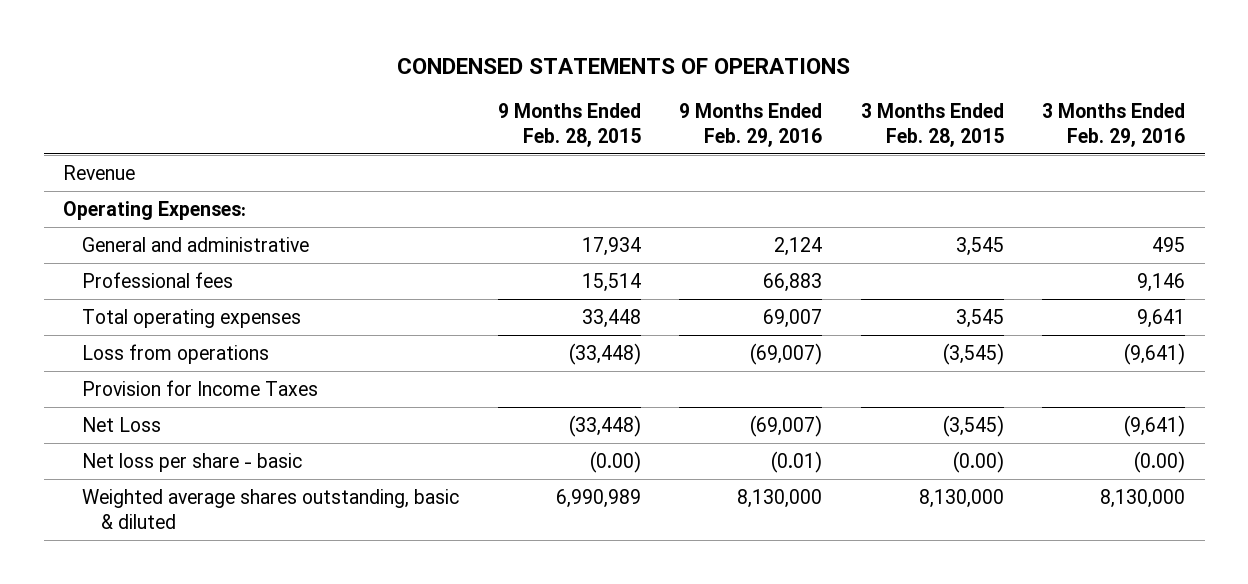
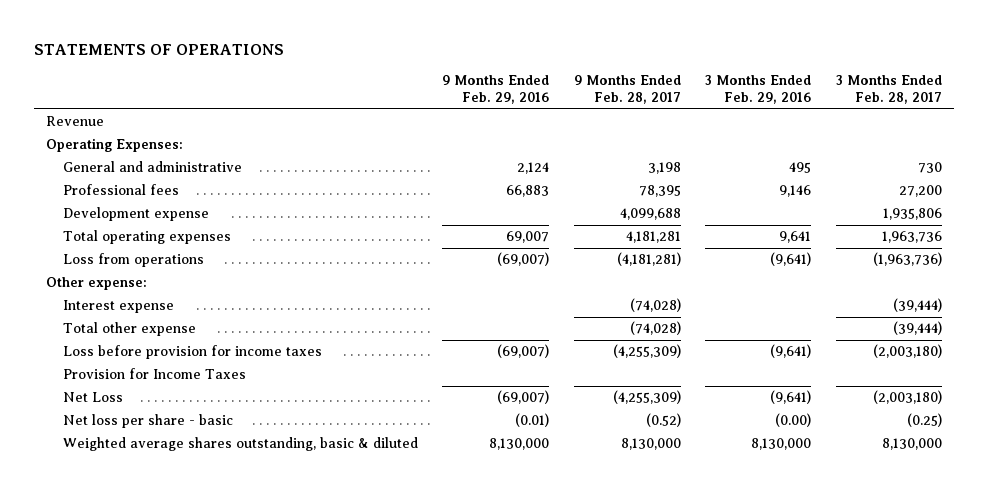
- CONDENSED STATEMENTS OF OPERATIONS
+ STATEMENTS OF OPERATIONS
- | 9 Months Ended Feb. 28, 2015 | 9 Months Ended Feb. 29, 2016 | 3 Months Ended Feb. 28, 2015 | 3 Months Ended Feb. 29, 2016
+ | 9 Months Ended Feb. 29, 2016 | 9 Months Ended Feb. 28, 2017 | 3 Months Ended Feb. 29, 2016 | 3 Months Ended Feb. 28, 2017
+ Development expense | | 4,099,688 | | 1,935,806
+ Other expense:
+ Interest expense | | (74,028) | | (39,444)
+ Total other expense | | (74,028) | | (39,444)
+ Loss before provision for income taxes | (69,007) | (4,255,309) | (9,641) | (2,003,180)

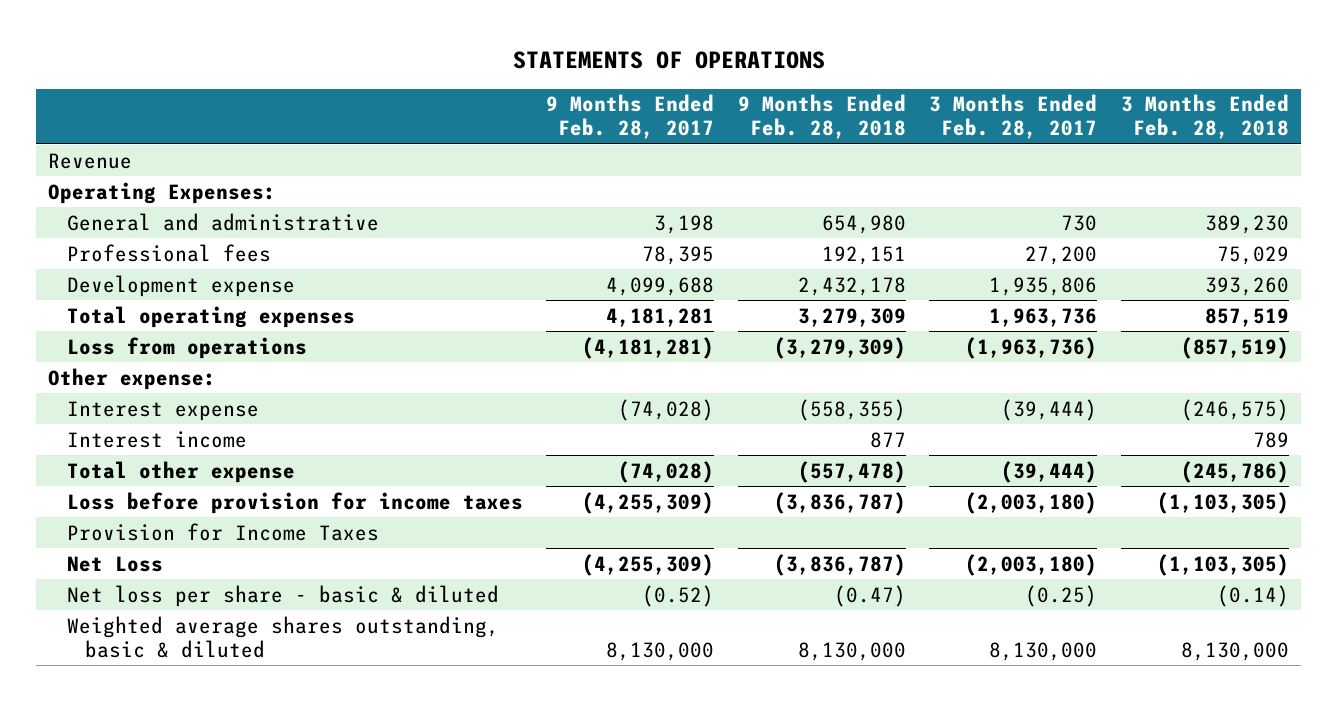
- | 9 Months Ended Feb. 29, 2016 | 9 Months Ended Feb. 28, 2017 | 3 Months Ended Feb. 29, 2016 | 3 Months Ended Feb. 28, 2017
+ | 9 Months Ended Feb. 28, 2017 | 9 Months Ended Feb. 28, 2018 | 3 Months Ended Feb. 28, 2017 | 3 Months Ended Feb. 28, 2018
+ Interest income | | 877 | | 789
- Net loss per share - basic | (0.01) | (0.52) | (0.00) | (0.25)
+ Net loss per share - basic & diluted | (0.52) | (0.47) | (0.25) | (0.14)

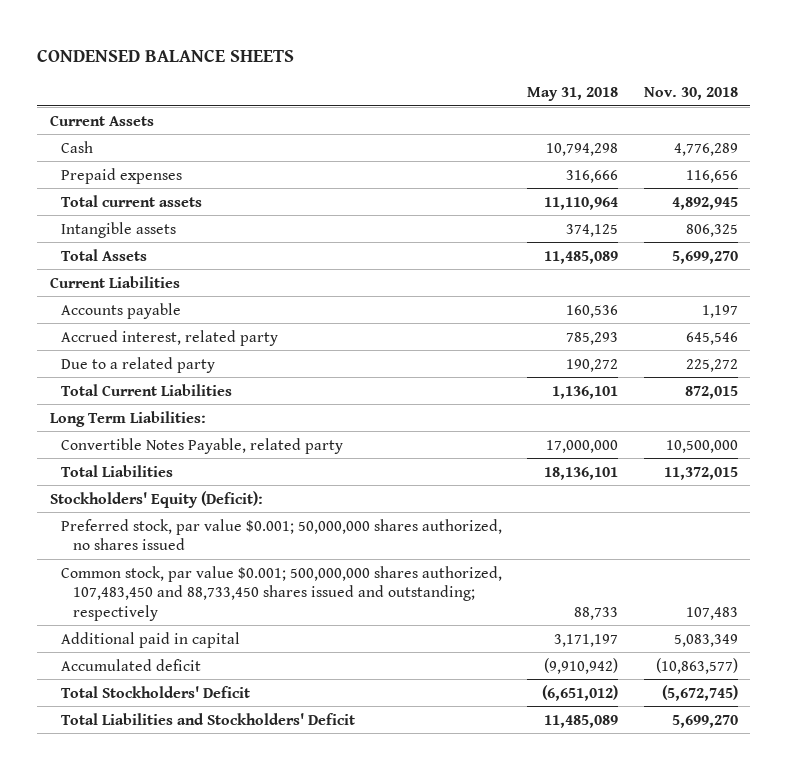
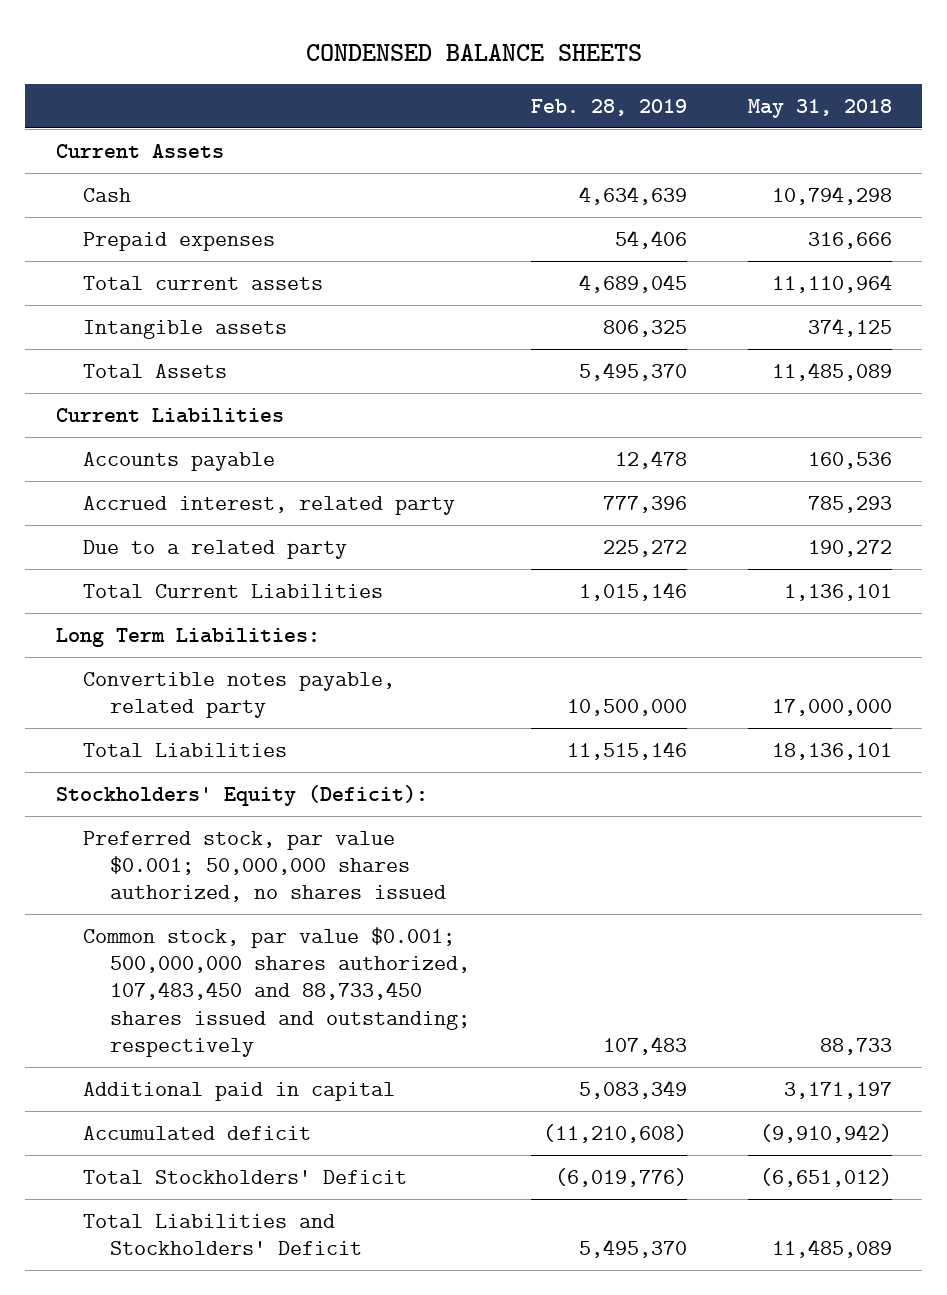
- | May 31, 2018 | Nov. 30, 2018
+ | Feb. 28, 2019 | May 31, 2018
- Convertible Notes Payable, related party | 17,000,000 | 10,500,000
+ Convertible notes payable, related party | 10,500,000 | 17,000,000

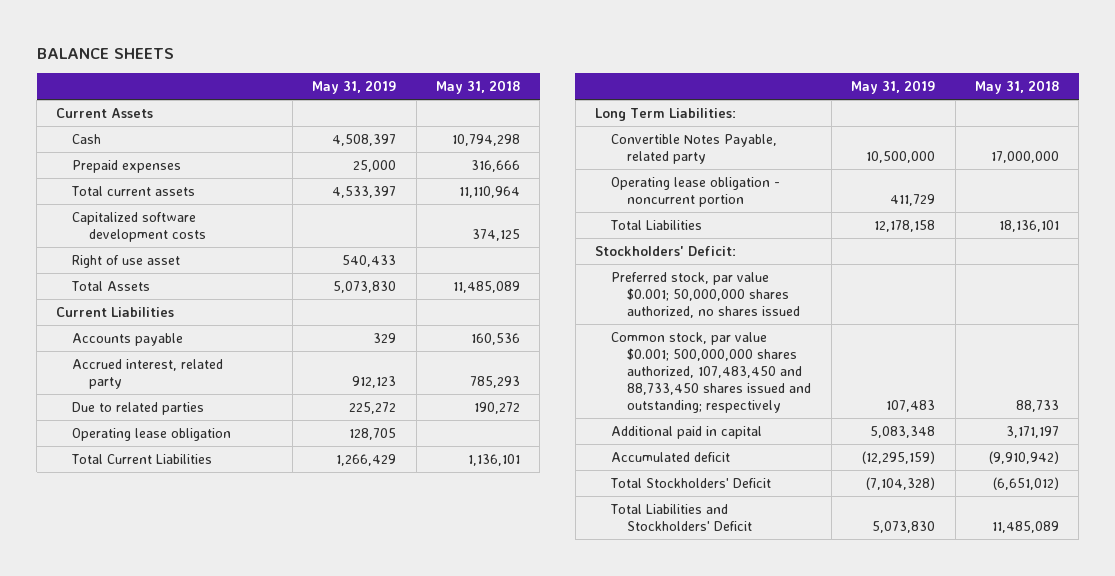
- CONDENSED BALANCE SHEETS
+ BALANCE SHEETS
- | Feb. 28, 2019 | May 31, 2018
+ | May 31, 2019 | May 31, 2018
- Intangible assets | 806,325 | 374,125
+ Capitalized software development costs | | 374,125
+ Right of use asset | 540,433 |
- Due to a related party | 225,272 | 190,272
+ Due to related parties | 225,272 | 190,272
+ Operating lease obligation | 128,705 |
- Convertible notes payable, related party | 10,500,000 | 17,000,000
+ Convertible Notes Payable, related party | 10,500,000 | 17,000,000
+ Operating lease obligation - noncurrent portion | 411,729 |
- Stockholders' Equity (Deficit):
+ Stockholders' Deficit:

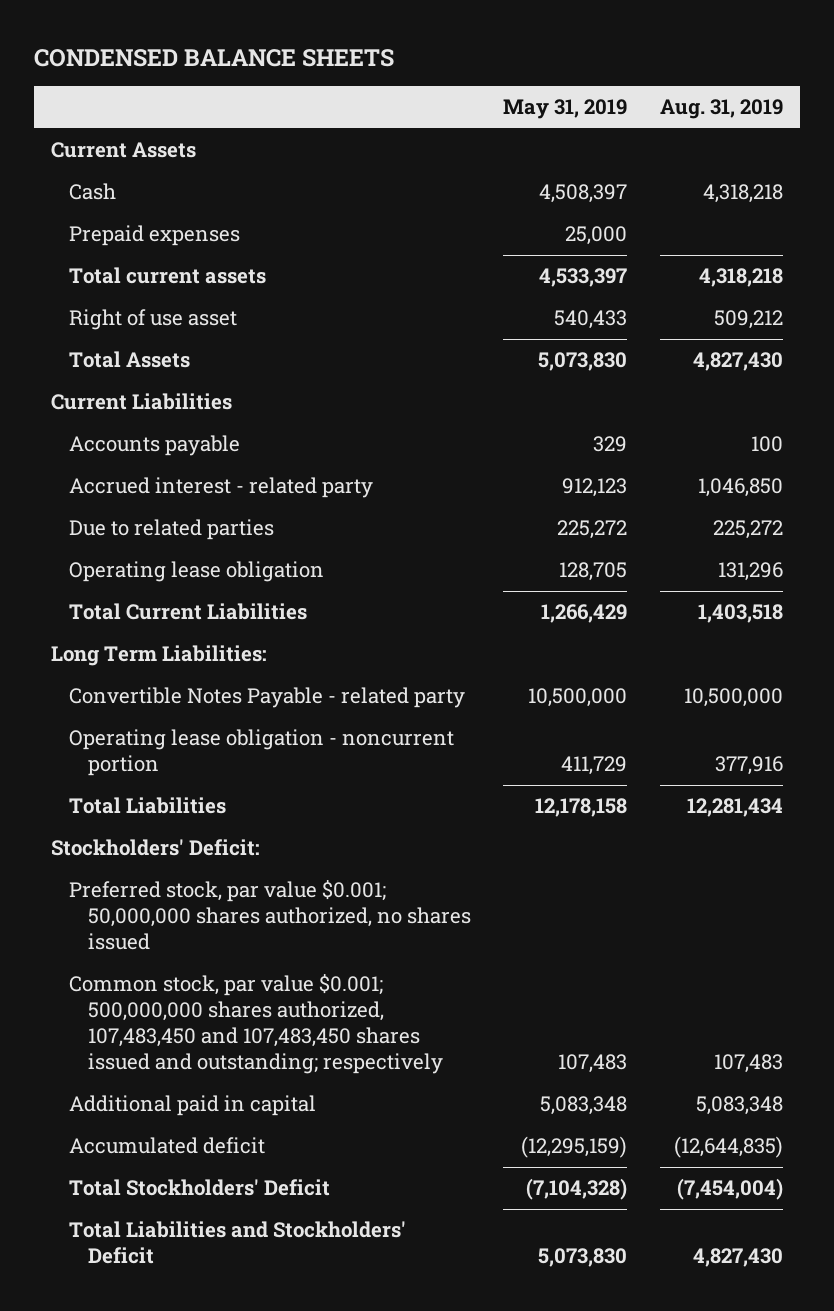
- BALANCE SHEETS
+ CONDENSED BALANCE SHEETS
- | May 31, 2019 | May 31, 2018
+ | May 31, 2019 | Aug. 31, 2019
- Capitalized software development costs | | 374,125
- Accrued interest, related party | 912,123 | 785,293
+ Accrued interest - related party | 912,123 | 1,046,850
- Convertible Notes Payable, related party | 10,500,000 | 17,000,000
+ Convertible Notes Payable - related party | 10,500,000 | 10,500,000
- Common stock, par value $0.001; 500,000,000 shares authorized, 107,483,450 and 88,733,450 shares issued and outstanding; respectively | 107,483 | 88,733
+ Common stock, par value $0.001; 500,000,000 shares authorized, 107,483,450 and 107,483,450 shares issued and outstanding; respectively | 107,483 | 107,483

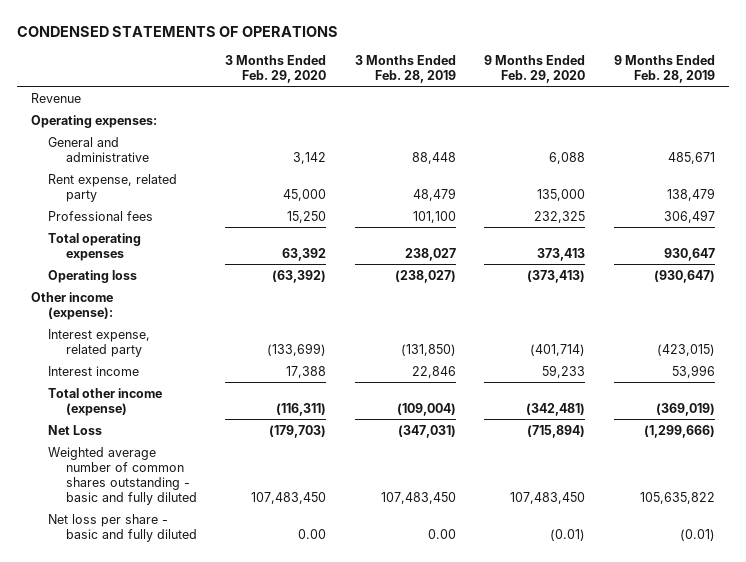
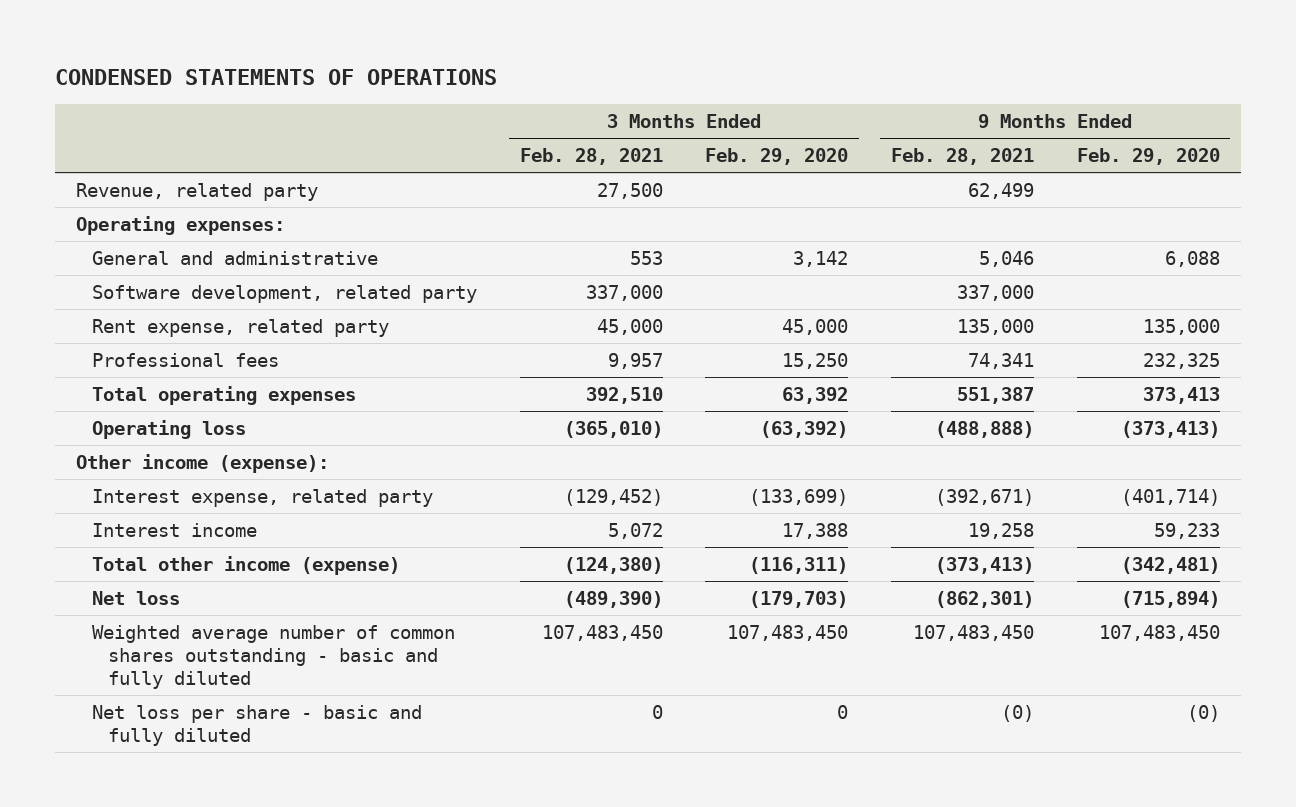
- | 3 Months Ended Feb. 29, 2020 | 3 Months Ended Feb. 28, 2019 | 9 Months Ended Feb. 29, 2020 | 9 Months Ended Feb. 28, 2019
+ | 3 Months Ended Feb. 28, 2021 | 3 Months Ended Feb. 29, 2020 | 9 Months Ended Feb. 28, 2021 | 9 Months Ended Feb. 29, 2020
- Revenue
+ Revenue, related party | 27,500 | | 62,499 |
+ Software development, related party | 337,000 | | 337,000 |
- Net Loss | (179,703) | (347,031) | (715,894) | (1,299,666)
+ Net loss | (489,390) | (179,703) | (862,301) | (715,894)
- Net loss per share - basic and fully diluted | 0.00 | 0.00 | (0.01) | (0.01)
+ Net loss per share - basic and fully diluted | 0 | 0 | (0) | (0)

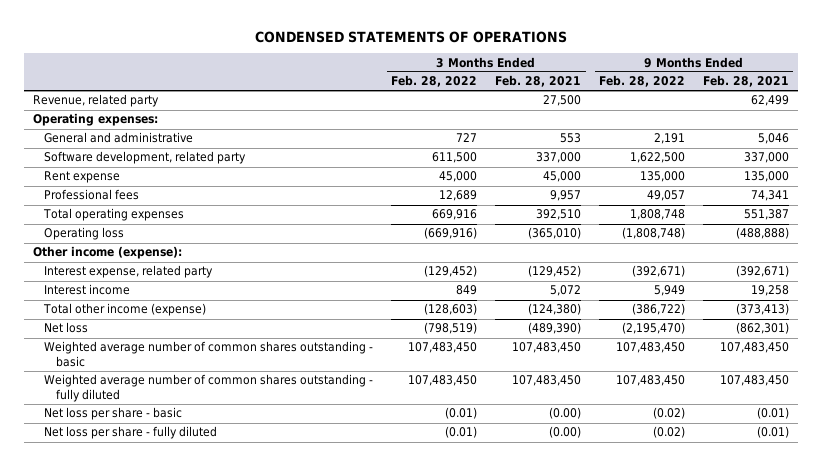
- | 3 Months Ended Feb. 28, 2021 | 3 Months Ended Feb. 29, 2020 | 9 Months Ended Feb. 28, 2021 | 9 Months Ended Feb. 29, 2020
+ | 3 Months Ended Feb. 28, 2022 | 3 Months Ended Feb. 28, 2021 | 9 Months Ended Feb. 28, 2022 | 9 Months Ended Feb. 28, 2021
- Rent expense, related party | 45,000 | 45,000 | 135,000 | 135,000
+ Rent expense | 45,000 | 45,000 | 135,000 | 135,000
- Weighted average number of common shares outstanding - basic and fully diluted | 107,483,450 | 107,483,450 | 107,483,450 | 107,483,450
- Net loss per share - basic and fully diluted | 0 | 0 | (0) | (0)
+ Weighted average number of common shares outstanding - basic | 107,483,450 | 107,483,450 | 107,483,450 | 107,483,450
+ Weighted average number of common shares outstanding - fully diluted | 107,483,450 | 107,483,450 | 107,483,450 | 107,483,450
+ Net loss per share - basic | (0.01) | (0.00) | (0.02) | (0.01)
+ Net loss per share - fully diluted | (0.01) | (0.00) | (0.02) | (0.01)

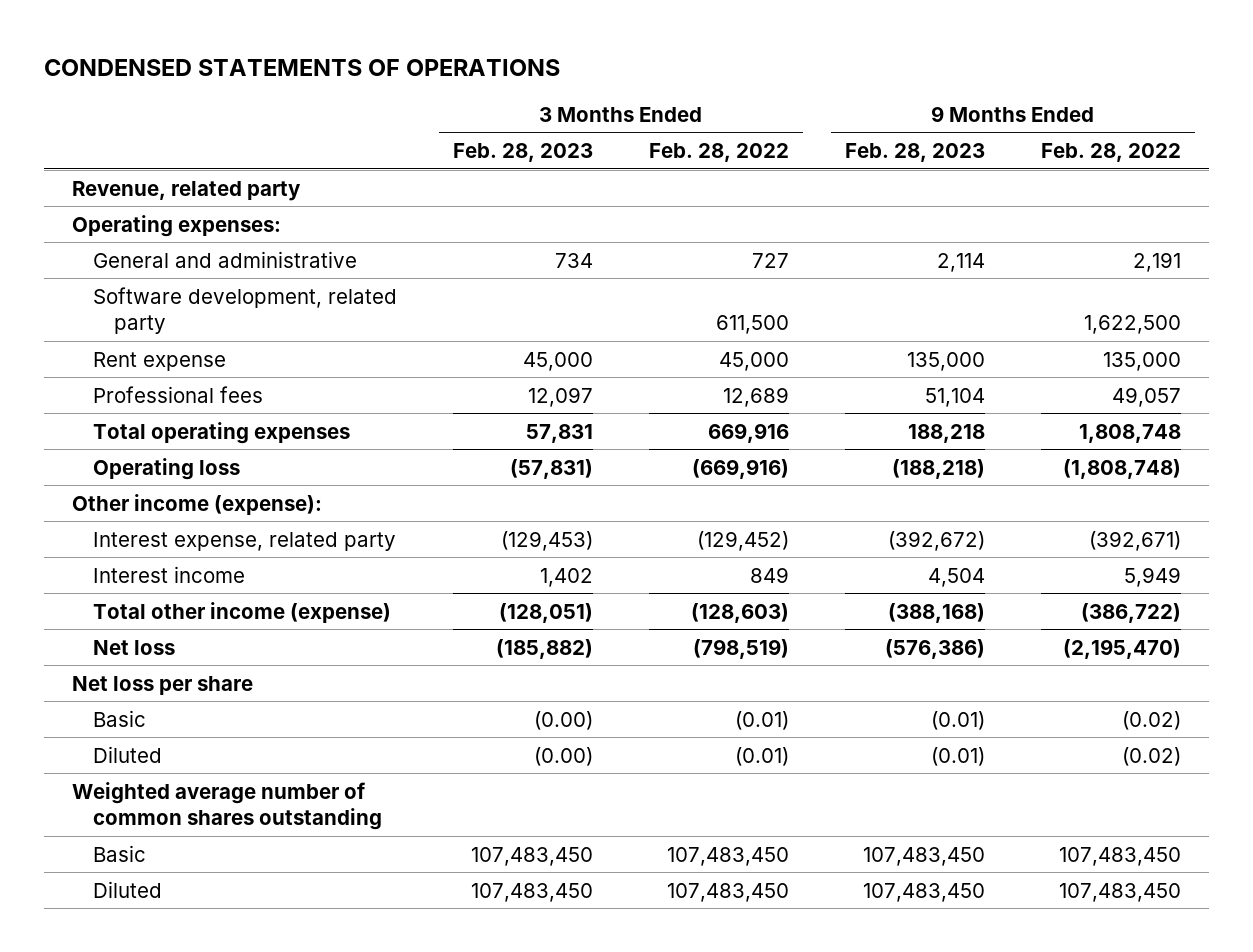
- | 3 Months Ended Feb. 28, 2022 | 3 Months Ended Feb. 28, 2021 | 9 Months Ended Feb. 28, 2022 | 9 Months Ended Feb. 28, 2021
+ | 3 Months Ended Feb. 28, 2023 | 3 Months Ended Feb. 28, 2022 | 9 Months Ended Feb. 28, 2023 | 9 Months Ended Feb. 28, 2022
- Weighted average number of common shares outstanding - basic | 107,483,450 | 107,483,450 | 107,483,450 | 107,483,450
- Weighted average number of common shares outstanding - fully diluted | 107,483,450 | 107,483,450 | 107,483,450 | 107,483,450
- Net loss per share - basic | (0.01) | (0.00) | (0.02) | (0.01)
- Net loss per share - fully diluted | (0.01) | (0.00) | (0.02) | (0.01)
+ Net loss per share
+ Basic | (0.00) | (0.01) | (0.01) | (0.02)
+ Diluted | (0.00) | (0.01) | (0.01) | (0.02)
+ Weighted average number of common shares outstanding
+ Basic | 107,483,450 | 107,483,450 | 107,483,450 | 107,483,450
+ Diluted | 107,483,450 | 107,483,450 | 107,483,450 | 107,483,450

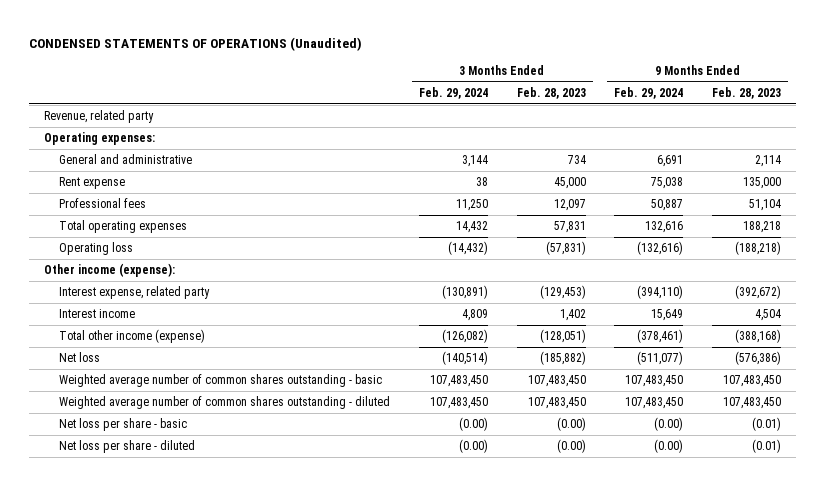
- CONDENSED STATEMENTS OF OPERATIONS
+ CONDENSED STATEMENTS OF OPERATIONS (Unaudited)
- | 3 Months Ended Feb. 28, 2023 | 3 Months Ended Feb. 28, 2022 | 9 Months Ended Feb. 28, 2023 | 9 Months Ended Feb. 28, 2022
+ | 3 Months Ended Feb. 29, 2024 | 3 Months Ended Feb. 28, 2023 | 9 Months Ended Feb. 29, 2024 | 9 Months Ended Feb. 28, 2023
- Software development, related party | | 611,500 | | 1,622,500
- Net loss per share
- Basic | (0.00) | (0.01) | (0.01) | (0.02)
- Diluted | (0.00) | (0.01) | (0.01) | (0.02)
- Weighted average number of common shares outstanding
- Basic | 107,483,450 | 107,483,450 | 107,483,450 | 107,483,450
- Diluted | 107,483,450 | 107,483,450 | 107,483,450 | 107,483,450
+ Weighted average number of common shares outstanding - basic | 107,483,450 | 107,483,450 | 107,483,450 | 107,483,450
+ Weighted average number of common shares outstanding - diluted | 107,483,450 | 107,483,450 | 107,483,450 | 107,483,450
+ Net loss per share - basic | (0.00) | (0.00) | (0.00) | (0.01)
+ Net loss per share - diluted | (0.00) | (0.00) | (0.00) | (0.01)

